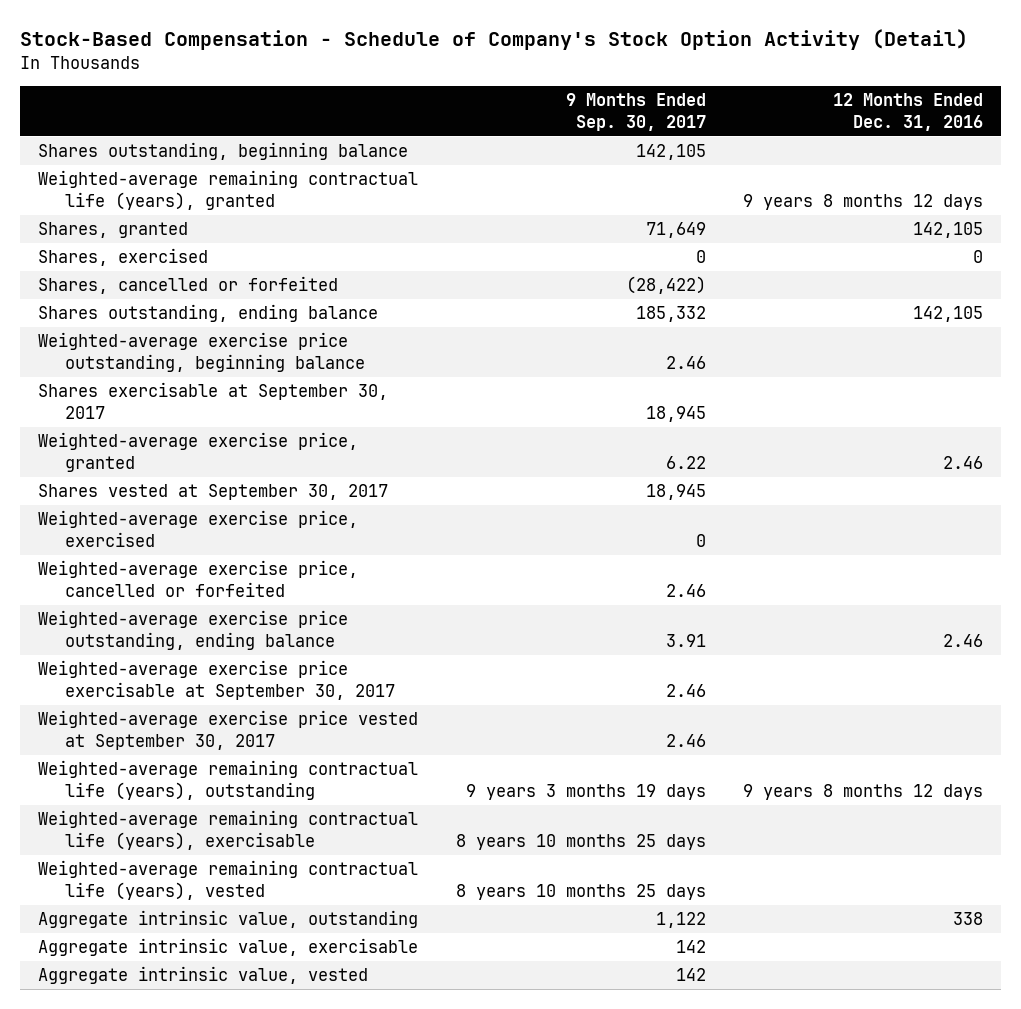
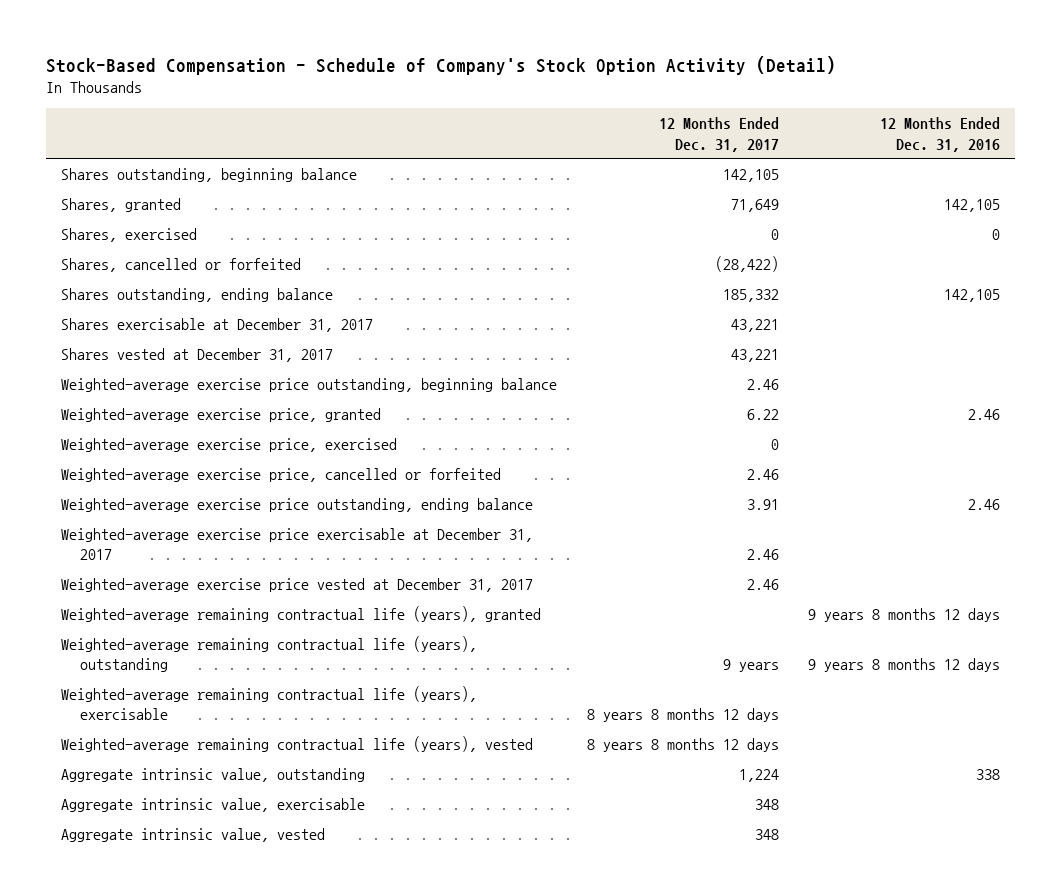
- | 9 Months Ended Sep. 30, 2017 | 12 Months Ended Dec. 31, 2016
+ | 12 Months Ended Dec. 31, 2017 | 12 Months Ended Dec. 31, 2016
+ Shares exercisable at December 31, 2017 | 43,221 |
+ Shares vested at December 31, 2017 | 43,221 |
- Shares exercisable at September 30, 2017 | 18,945 |
- Shares vested at September 30, 2017 | 18,945 |
- Weighted-average exercise price exercisable at September 30, 2017 | 2.46 |
- Weighted-average exercise price vested at September 30, 2017 | 2.46 |
+ Weighted-average exercise price exercisable at December 31, 2017 | 2.46 |
+ Weighted-average exercise price vested at December 31, 2017 | 2.46 |
moved down: Weighted-average remaining contractual life (years), granted | | 9 years 8 months 12 days

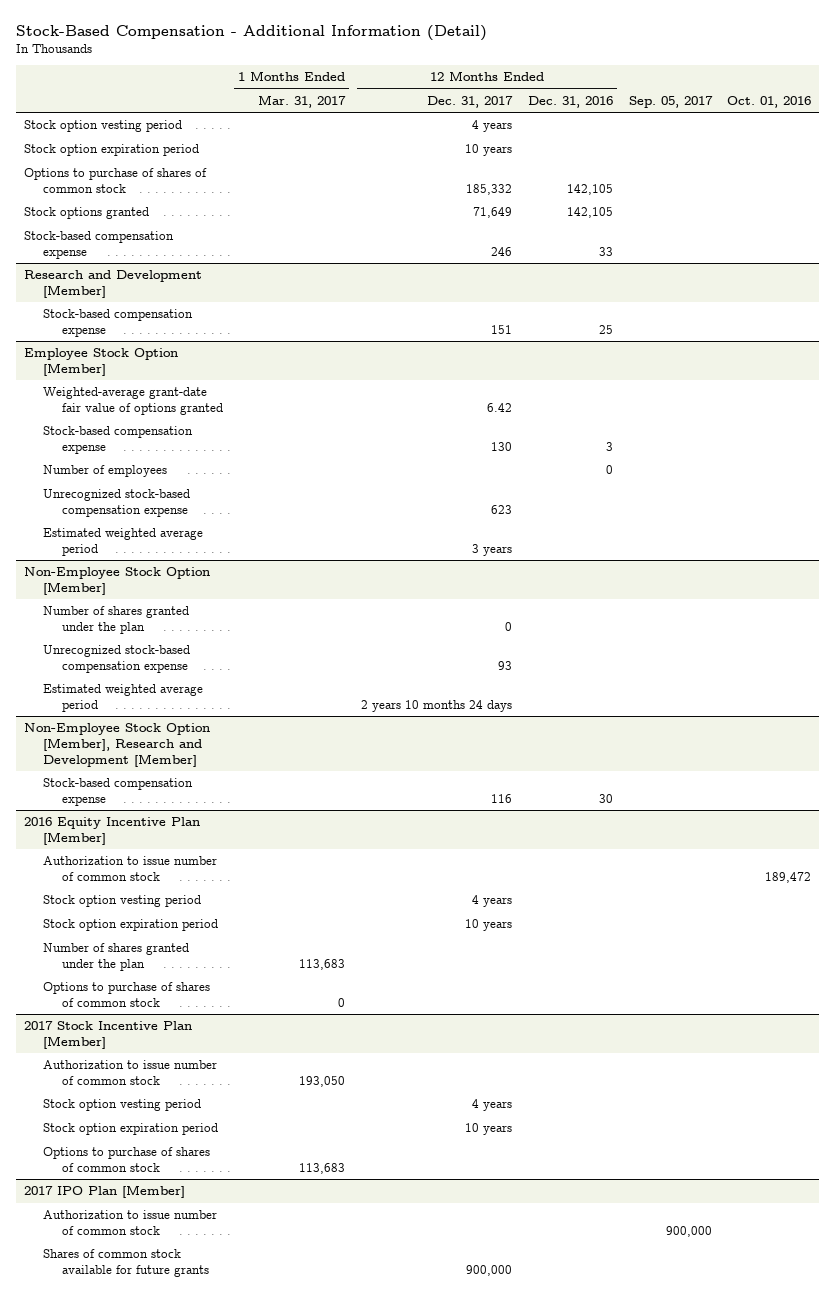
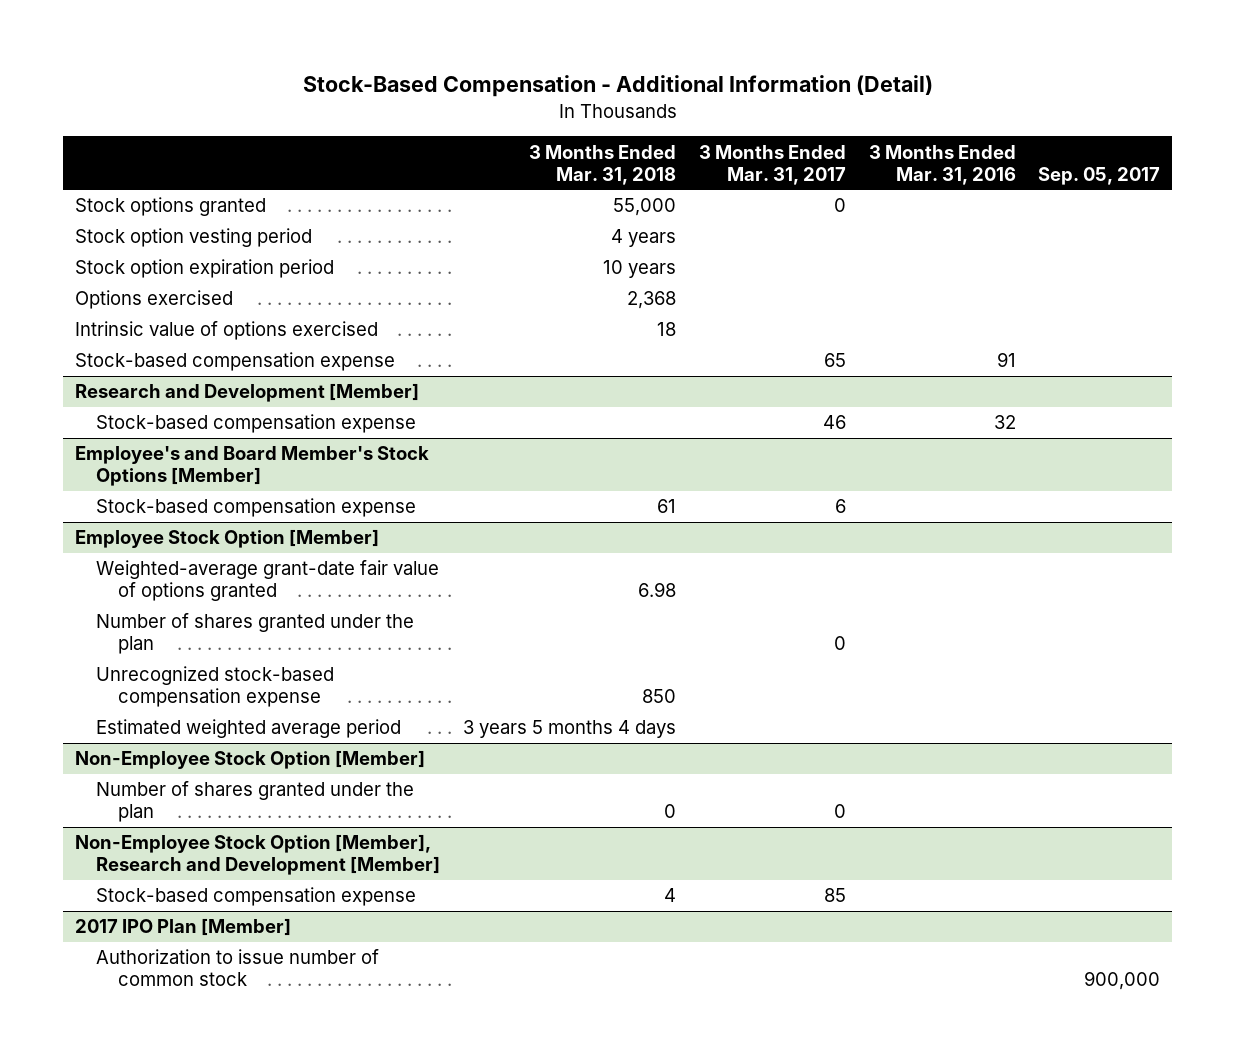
- | 1 Months Ended Mar. 31, 2017 | 12 Months Ended Dec. 31, 2017 | 12 Months Ended Dec. 31, 2016 | Sep. 05, 2017 | Oct. 01, 2016
+ | 3 Months Ended Mar. 31, 2018 | 3 Months Ended Mar. 31, 2017 | 3 Months Ended Mar. 31, 2016 | Sep. 05, 2017
moved up: Stock options granted | 55,000 | 0 | |
- Options to purchase of shares of common stock | | 185,332 | 142,105 | |
+ Options exercised | 2,368 | | |
+ Intrinsic value of options exercised | 18 | | |
+ Employee's and Board Member's Stock Options [Member]
+ Stock-based compensation expense | 61 | 6 | |
@ Employee Stock Option [Member]
- Stock-based compensation expense | | 130 | 3 | |
- Number of employees | | | 0 | |
+ Number of shares granted under the plan | | 0 | |
@ Non-Employee Stock Option [Member]
- Unrecognized stock-based compensation expense | | 93 | | |
- Estimated weighted average period | | 2 years 10 months 24 days | | |
- 2016 Equity Incentive Plan [Member]
- Authorization to issue number of common stock | | | | | 189,472
- Stock option vesting period | | 4 years | | |
- Stock option expiration period | | 10 years | | |
- Number of shares granted under the plan | 113,683 | | | |
- Options to purchase of shares of common stock | 0 | | | |
- 2017 Stock Incentive Plan [Member]
- Authorization to issue number of common stock | 193,050 | | | |
- Stock option vesting period | | 4 years | | |
- Stock option expiration period | | 10 years | | |
- Options to purchase of shares of common stock | 113,683 | | | |
@ 2017 IPO Plan [Member]
- Shares of common stock available for future grants | | 900,000 | | |

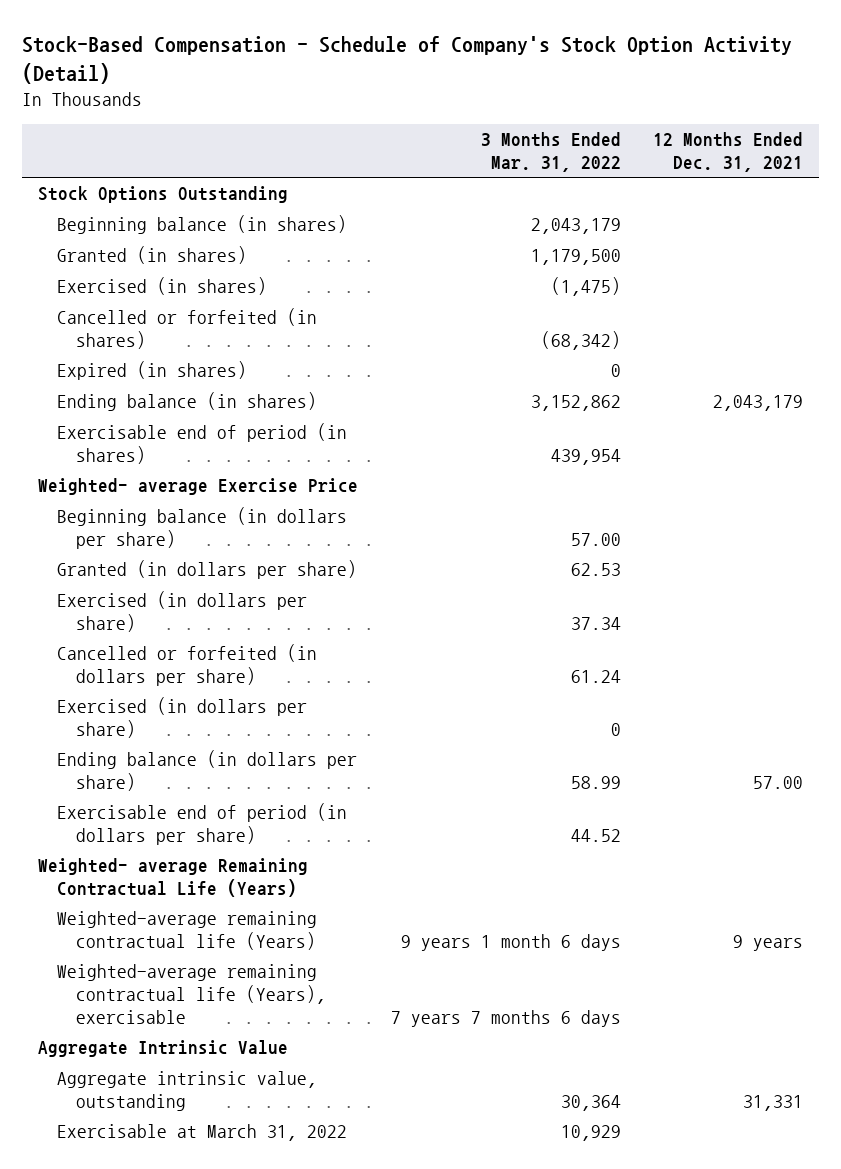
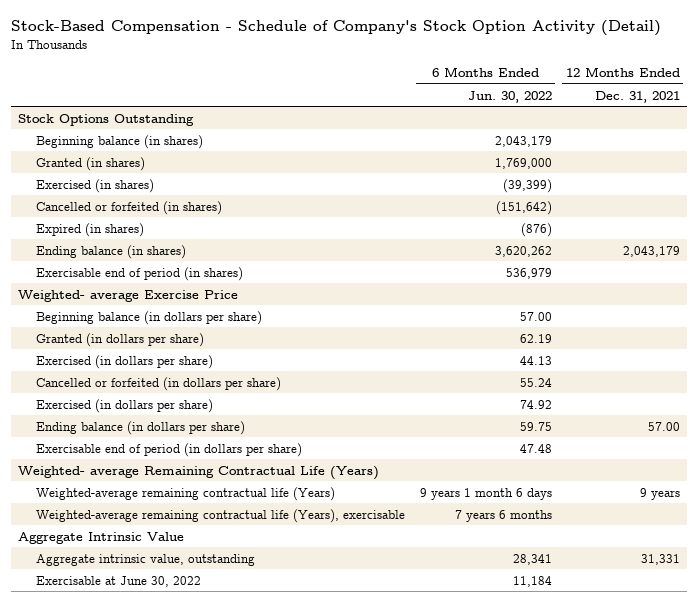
- | 3 Months Ended Mar. 31, 2022 | 12 Months Ended Dec. 31, 2021
+ | 6 Months Ended Jun. 30, 2022 | 12 Months Ended Dec. 31, 2021
- Exercisable at March 31, 2022 | 10,929 |
+ Exercisable at June 30, 2022 | 11,184 |

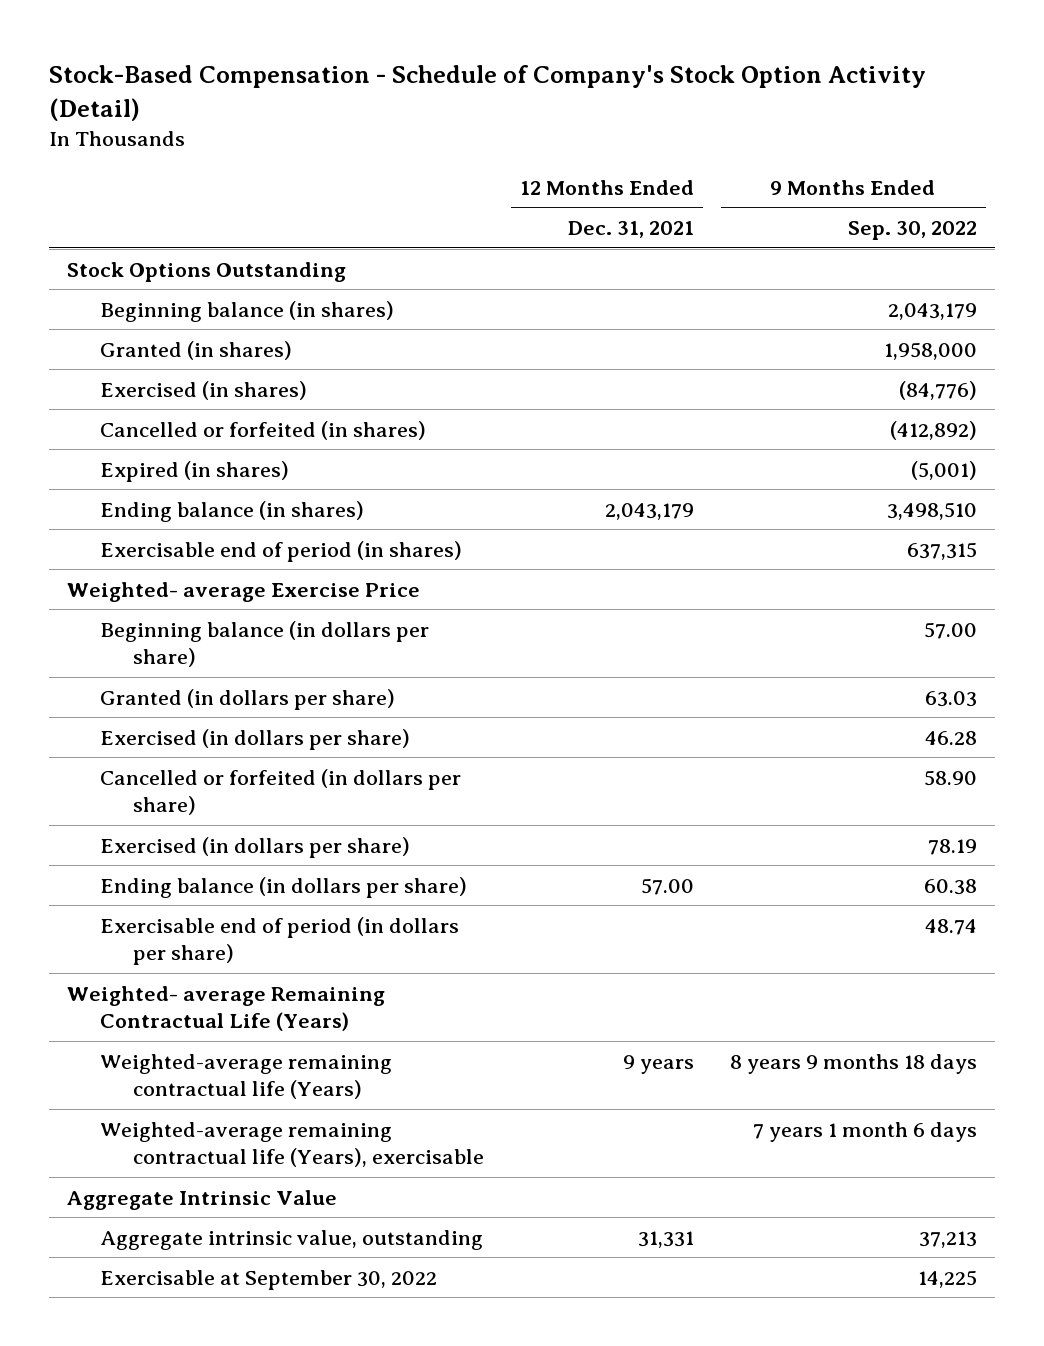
- | 6 Months Ended Jun. 30, 2022 | 12 Months Ended Dec. 31, 2021
+ | 12 Months Ended Dec. 31, 2021 | 9 Months Ended Sep. 30, 2022
- Exercisable at June 30, 2022 | 11,184 |
+ Exercisable at September 30, 2022 | | 14,225

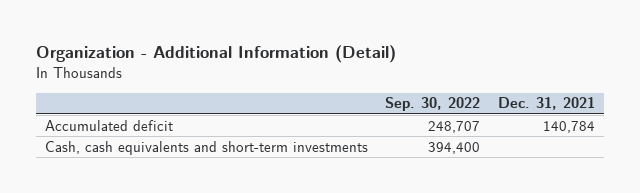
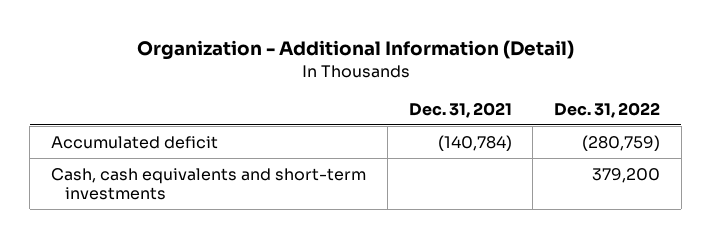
- | Sep. 30, 2022 | Dec. 31, 2021
+ | Dec. 31, 2021 | Dec. 31, 2022
- Accumulated deficit | 248,707 | 140,784
+ Accumulated deficit | (140,784) | (280,759)

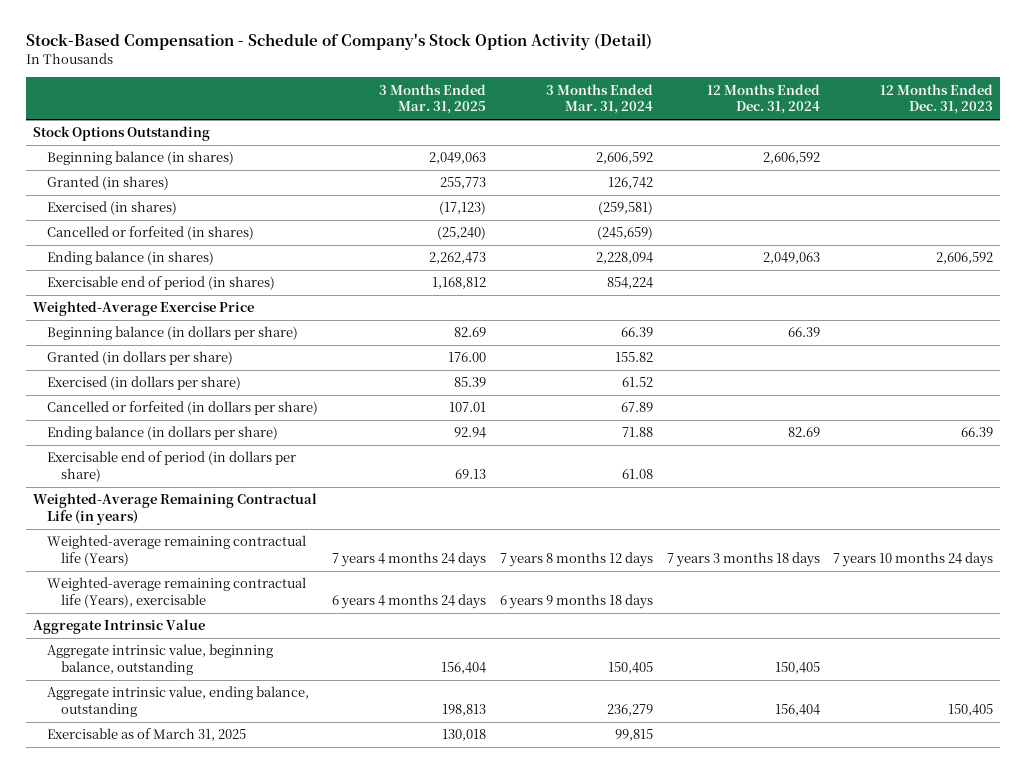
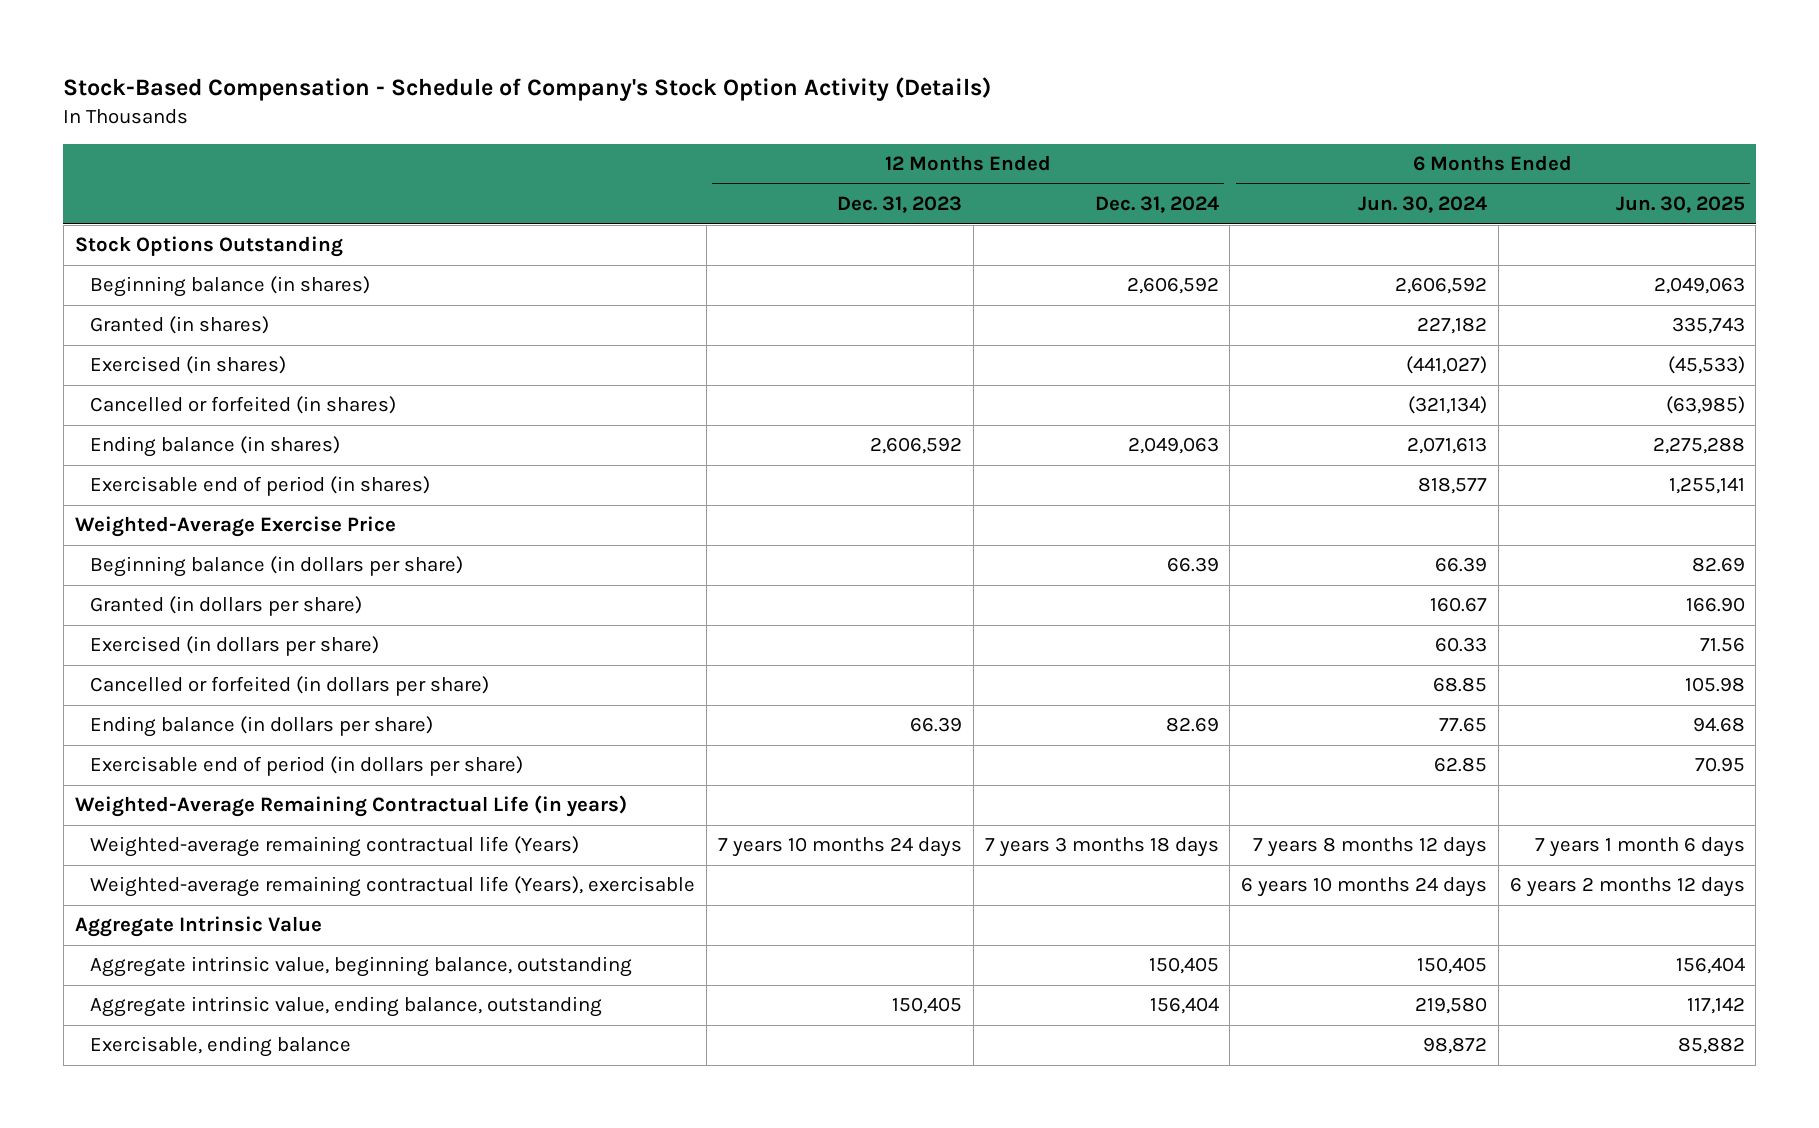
- Stock-Based Compensation - Schedule of Company's Stock Option Activity (Detail)
+ Stock-Based Compensation - Schedule of Company's Stock Option Activity (Details)
- | 3 Months Ended Mar. 31, 2025 | 3 Months Ended Mar. 31, 2024 | 12 Months Ended Dec. 31, 2024 | 12 Months Ended Dec. 31, 2023
+ | 12 Months Ended Dec. 31, 2023 | 12 Months Ended Dec. 31, 2024 | 6 Months Ended Jun. 30, 2024 | 6 Months Ended Jun. 30, 2025
- Exercisable as of March 31, 2025 | 130,018 | 99,815 | |
+ Exercisable, ending balance | | | 98,872 | 85,882

